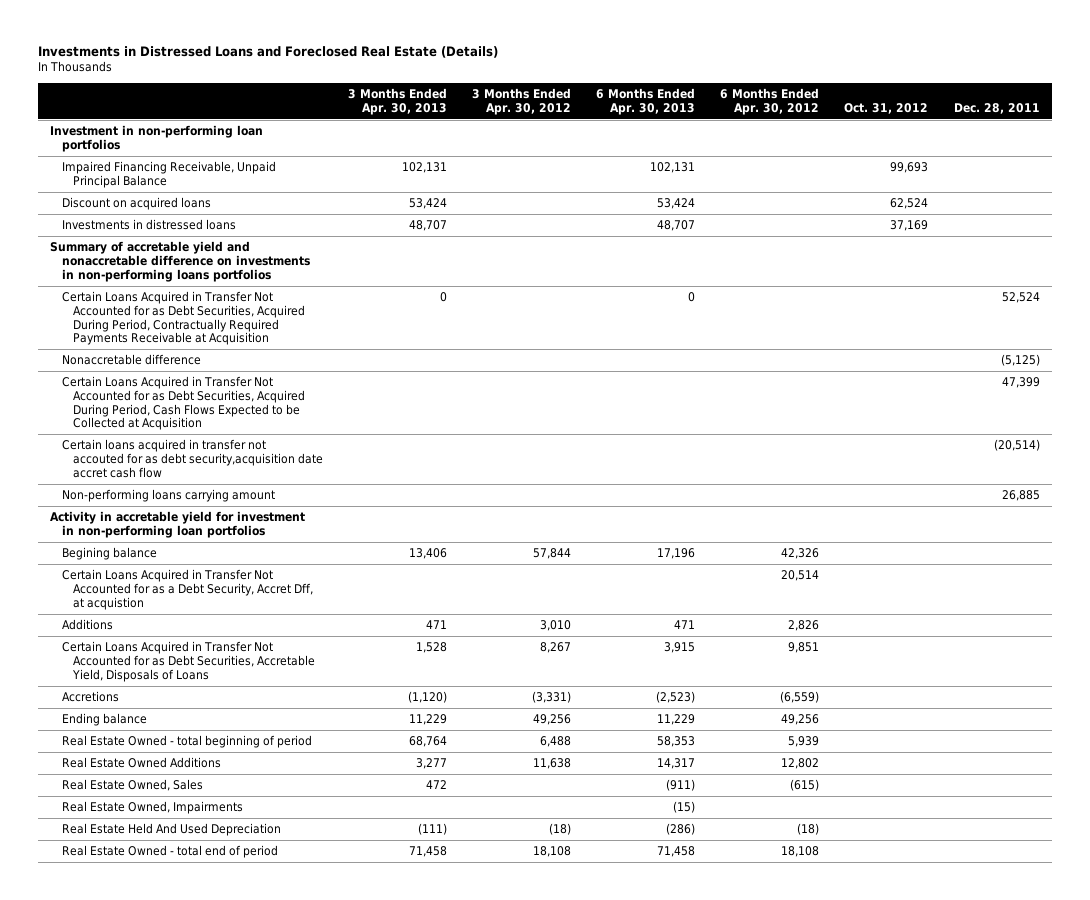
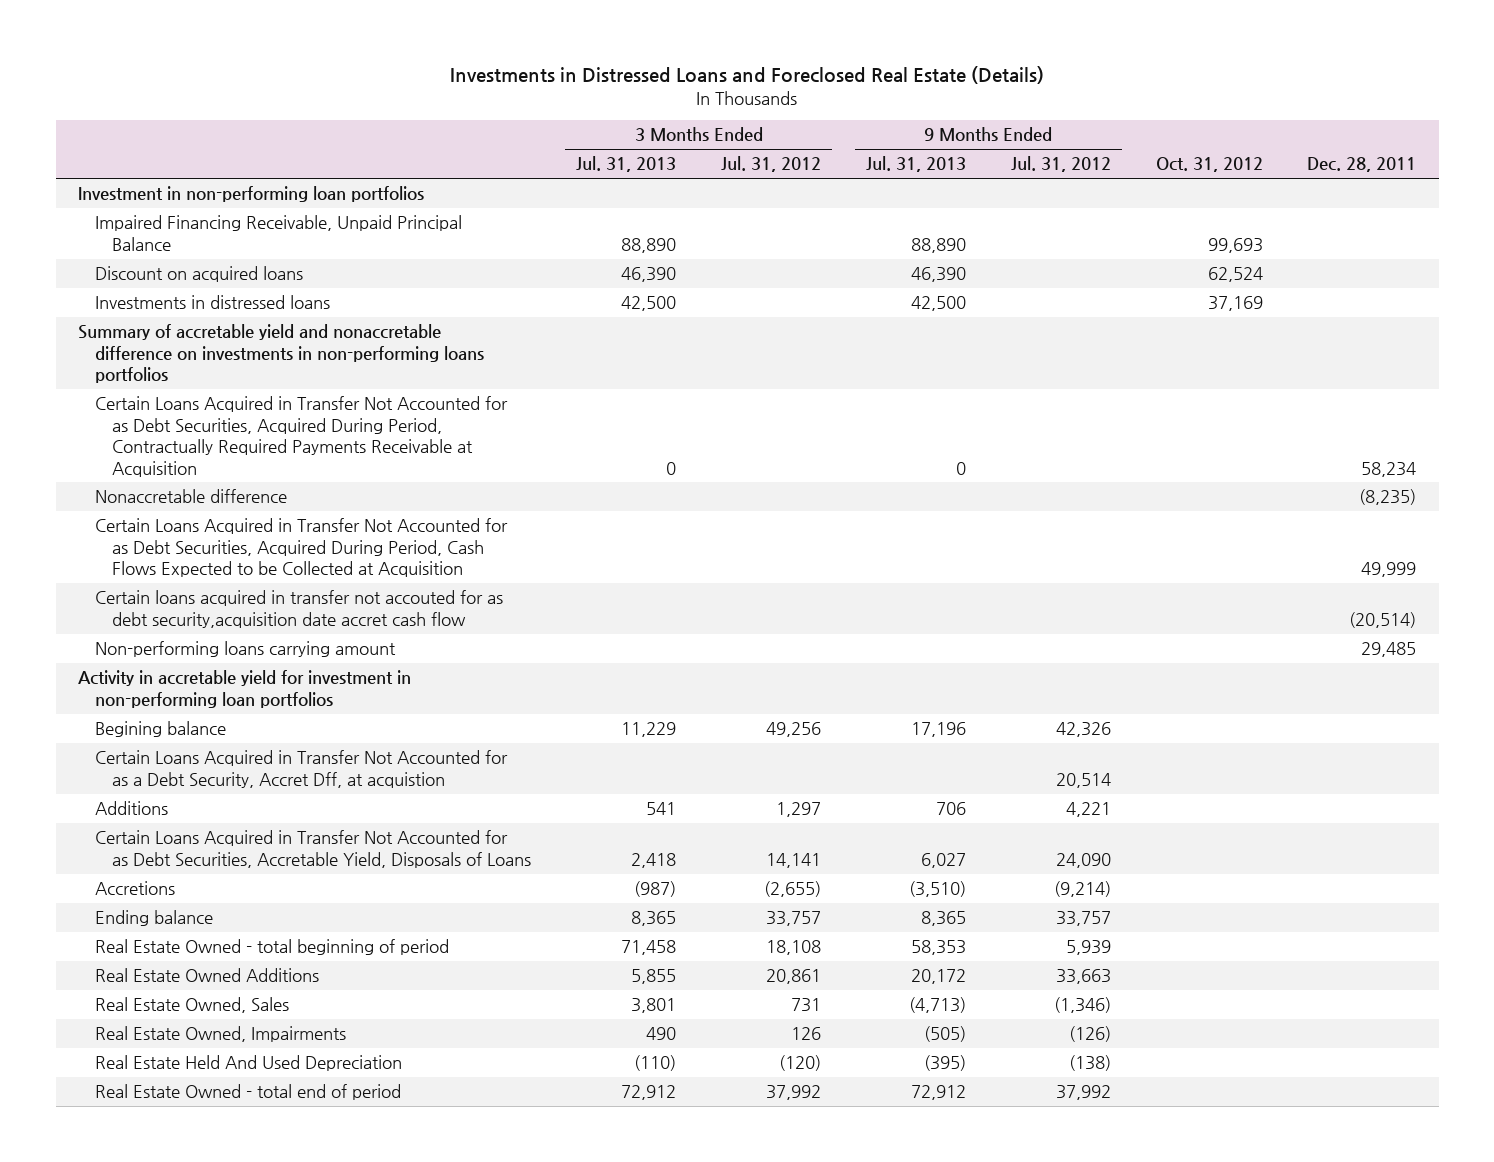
- | 3 Months Ended Apr. 30, 2013 | 3 Months Ended Apr. 30, 2012 | 6 Months Ended Apr. 30, 2013 | 6 Months Ended Apr. 30, 2012 | Oct. 31, 2012 | Dec. 28, 2011
+ | 3 Months Ended Jul. 31, 2013 | 3 Months Ended Jul. 31, 2012 | 9 Months Ended Jul. 31, 2013 | 9 Months Ended Jul. 31, 2012 | Oct. 31, 2012 | Dec. 28, 2011
- Certain Loans Acquired in Transfer Not Accounted for as Debt Securities, Acquired During Period, Contractually Required Payments Receivable at Acquisition | 0 | | 0 | | | 52,524
- Nonaccretable difference | | | | | | (5,125)
- Certain Loans Acquired in Transfer Not Accounted for as Debt Securities, Acquired During Period, Cash Flows Expected to be Collected at Acquisition | | | | | | 47,399
+ Certain Loans Acquired in Transfer Not Accounted for as Debt Securities, Acquired During Period, Contractually Required Payments Receivable at Acquisition | 0 | | 0 | | | 58,234
+ Nonaccretable difference | | | | | | (8,235)
+ Certain Loans Acquired in Transfer Not Accounted for as Debt Securities, Acquired During Period, Cash Flows Expected to be Collected at Acquisition | | | | | | 49,999
- Non-performing loans carrying amount | | | | | | 26,885
+ Non-performing loans carrying amount | | | | | | 29,485

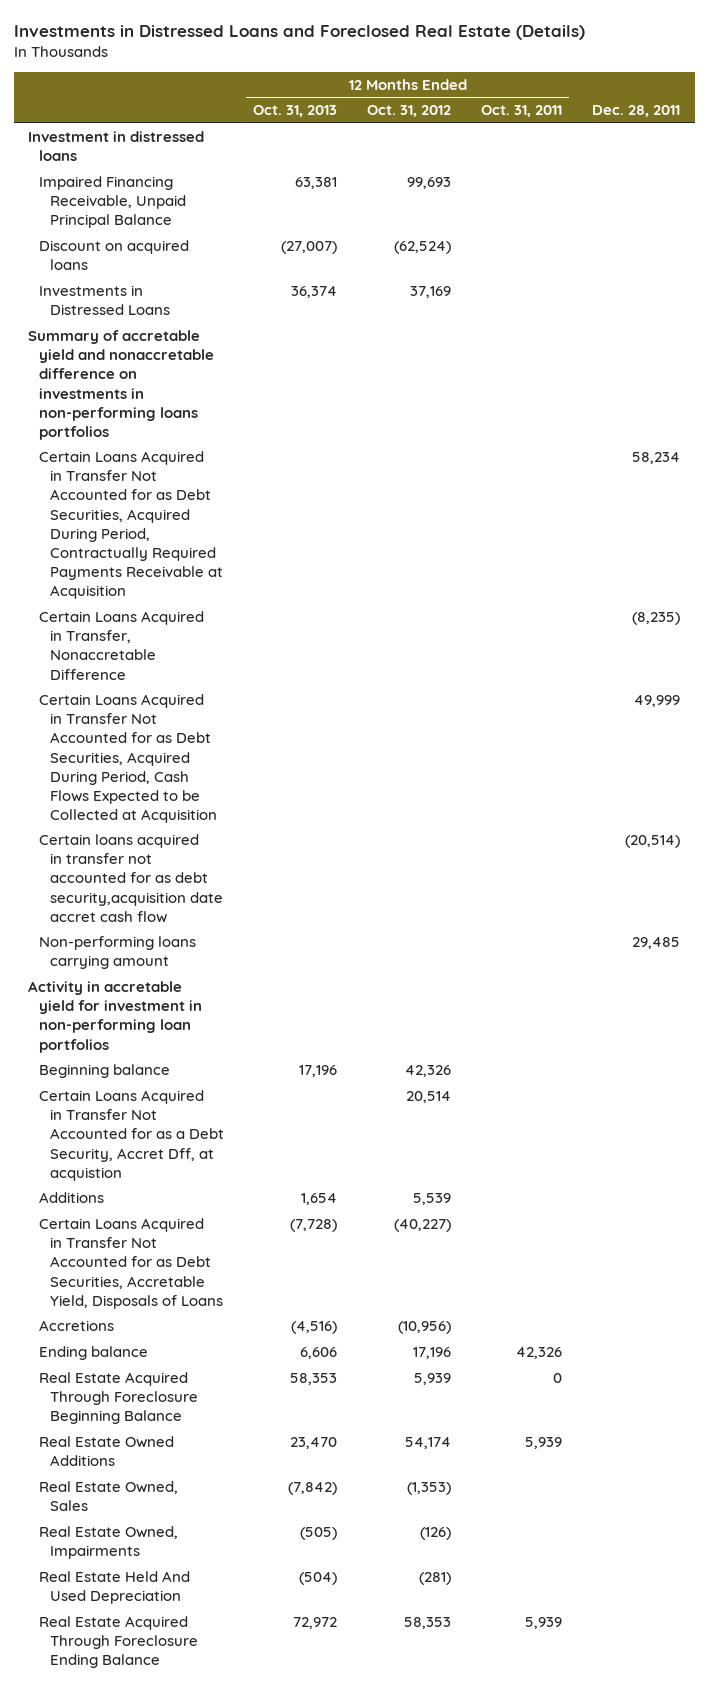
- | 3 Months Ended Jul. 31, 2013 | 3 Months Ended Jul. 31, 2012 | 9 Months Ended Jul. 31, 2013 | 9 Months Ended Jul. 31, 2012 | Oct. 31, 2012 | Dec. 28, 2011
+ | 12 Months Ended Oct. 31, 2013 | 12 Months Ended Oct. 31, 2012 | 12 Months Ended Oct. 31, 2011 | Dec. 28, 2011
- Investment in non-performing loan portfolios
+ Investment in distressed loans
- Investments in distressed loans | 42,500 | | 42,500 | | 37,169 |
+ Investments in Distressed Loans | 36,374 | 37,169 | |
- Nonaccretable difference | | | | | | (8,235)
+ Certain Loans Acquired in Transfer, Nonaccretable Difference | | | | (8,235)
- Certain loans acquired in transfer not accouted for as debt security,acquisition date accret cash flow | | | | | | (20,514)
+ Certain loans acquired in transfer not accounted for as debt security,acquisition date accret cash flow | | | | (20,514)
- Begining balance | 11,229 | 49,256 | 17,196 | 42,326 | |
+ Beginning balance | 17,196 | 42,326 | |
- Real Estate Owned - total beginning of period | 71,458 | 18,108 | 58,353 | 5,939 | |
+ Real Estate Acquired Through Foreclosure Beginning Balance | 58,353 | 5,939 | 0 |
- Real Estate Owned - total end of period | 72,912 | 37,992 | 72,912 | 37,992 | |
+ Real Estate Acquired Through Foreclosure Ending Balance | 72,972 | 58,353 | 5,939 |

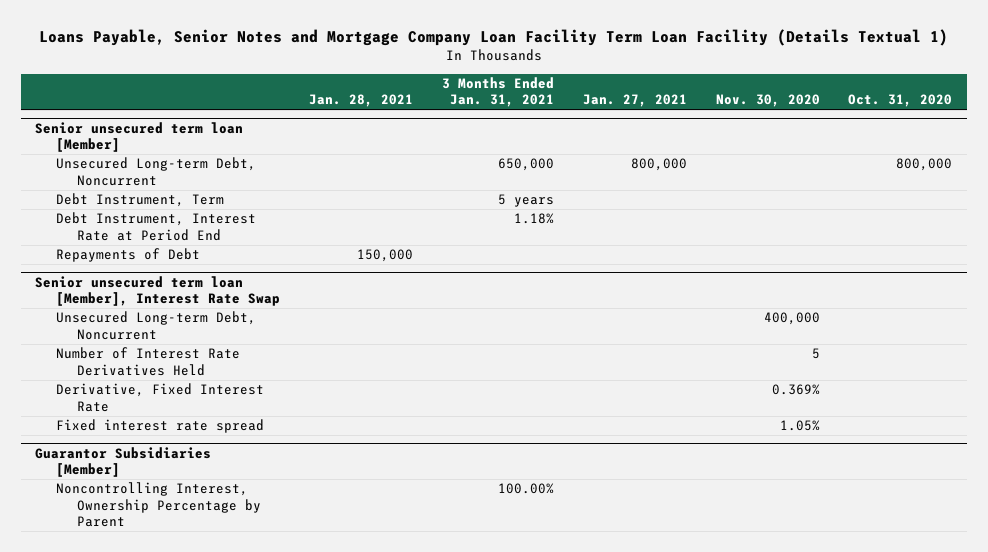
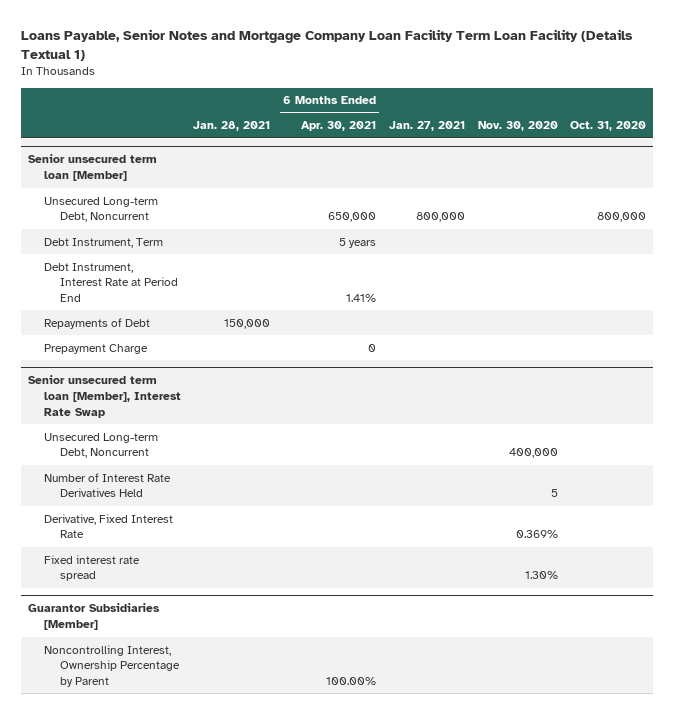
- | Jan. 28, 2021 | 3 Months Ended Jan. 31, 2021 | Jan. 27, 2021 | Nov. 30, 2020 | Oct. 31, 2020
+ | Jan. 28, 2021 | 6 Months Ended Apr. 30, 2021 | Jan. 27, 2021 | Nov. 30, 2020 | Oct. 31, 2020
@ Senior unsecured term loan [Member]
+ Prepayment Charge | | 0 | | |
@ Senior unsecured term loan [Member], Interest Rate Swap
- Fixed interest rate spread | | | | 1.05% |
+ Fixed interest rate spread | | | | 1.30% |

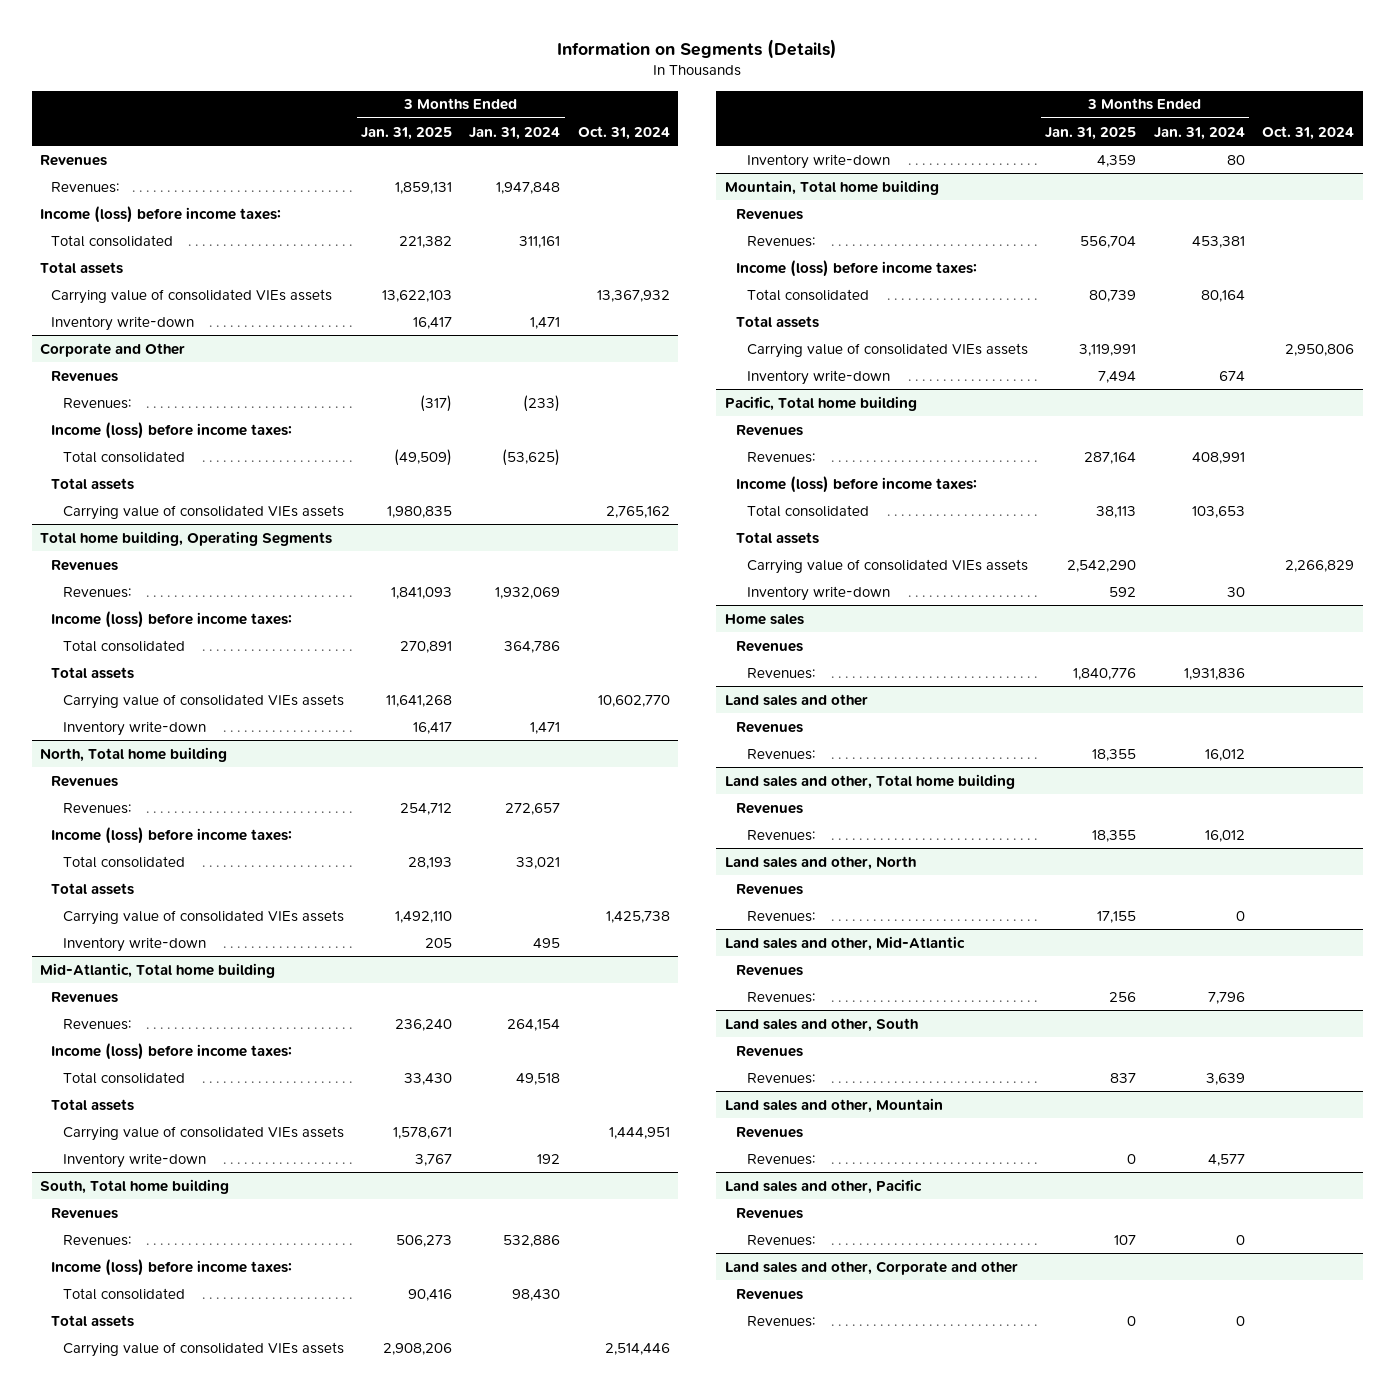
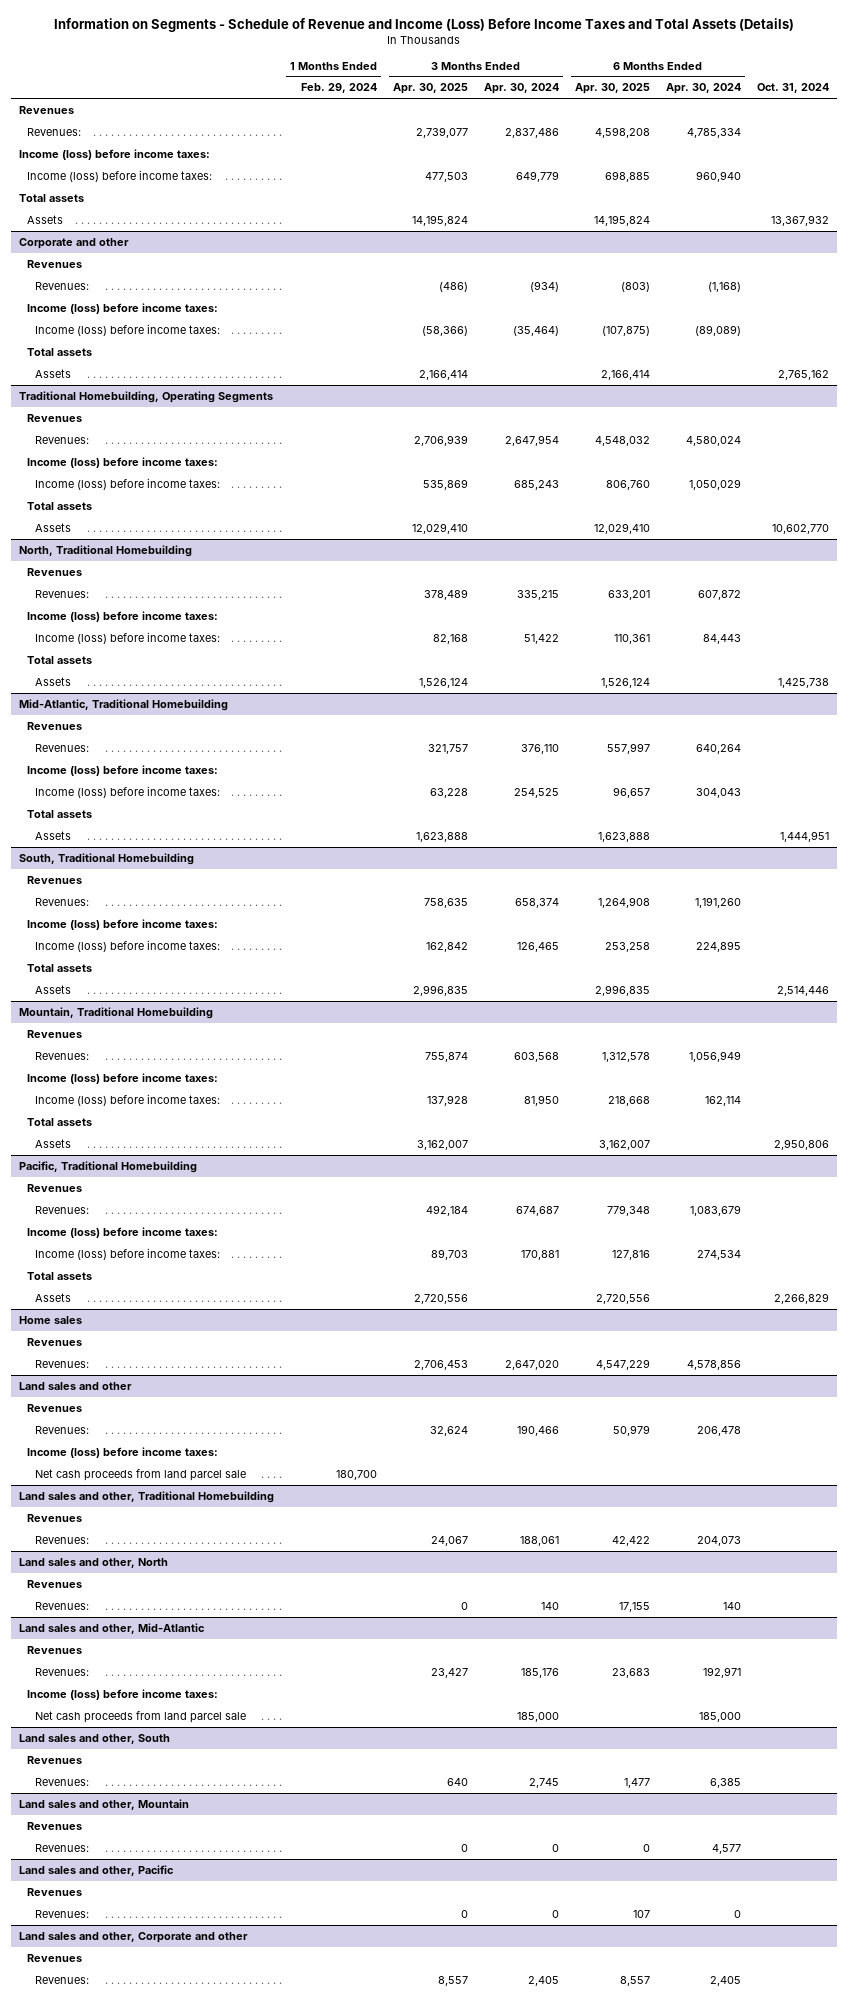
- Information on Segments (Details)
+ Information on Segments - Schedule of Revenue and Income (Loss) Before Income Taxes and Total Assets (Details)
- | 3 Months Ended Jan. 31, 2025 | 3 Months Ended Jan. 31, 2024 | Oct. 31, 2024
+ | 1 Months Ended Feb. 29, 2024 | 3 Months Ended Apr. 30, 2025 | 3 Months Ended Apr. 30, 2024 | 6 Months Ended Apr. 30, 2025 | 6 Months Ended Apr. 30, 2024 | Oct. 31, 2024
- Total consolidated | 221,382 | 311,161 |
+ Income (loss) before income taxes: | | 477,503 | 649,779 | 698,885 | 960,940 |
- Carrying value of consolidated VIEs assets | 13,622,103 | | 13,367,932
- Inventory write-down | 16,417 | 1,471 |
- Corporate and Other
+ Assets | | 14,195,824 | | 14,195,824 | | 13,367,932
+ Corporate and other
- Total consolidated | (49,509) | (53,625) |
+ Income (loss) before income taxes: | | (58,366) | (35,464) | (107,875) | (89,089) |
- Carrying value of consolidated VIEs assets | 1,980,835 | | 2,765,162
- Total home building, Operating Segments
- Revenues
- Revenues: | 1,841,093 | 1,932,069 |
- Income (loss) before income taxes:
- Total consolidated | 270,891 | 364,786 |
- Total assets
- Carrying value of consolidated VIEs assets | 11,641,268 | | 10,602,770
- Inventory write-down | 16,417 | 1,471 |
- North, Total home building
- Revenues
- Revenues: | 254,712 | 272,657 |
- Income (loss) before income taxes:
- Total consolidated | 28,193 | 33,021 |
- Total assets
- Carrying value of consolidated VIEs assets | 1,492,110 | | 1,425,738
- Inventory write-down | 205 | 495 |
- Mid-Atlantic, Total home building
- Revenues
- Revenues: | 236,240 | 264,154 |
- Income (loss) before income taxes:
- Total consolidated | 33,430 | 49,518 |
- Total assets
- Carrying value of consolidated VIEs assets | 1,578,671 | | 1,444,951
- Inventory write-down | 3,767 | 192 |
- South, Total home building
- Revenues
- Revenues: | 506,273 | 532,886 |
- Income (loss) before income taxes:
- Total consolidated | 90,416 | 98,430 |
- Total assets
- Carrying value of consolidated VIEs assets | 2,908,206 | | 2,514,446
- Inventory write-down | 4,359 | 80 |
- Mountain, Total home building
- Revenues
- Revenues: | 556,704 | 453,381 |
- Income (loss) before income taxes:
- Total consolidated | 80,739 | 80,164 |
- Total assets
- Carrying value of consolidated VIEs assets | 3,119,991 | | 2,950,806
- Inventory write-down | 7,494 | 674 |
- Pacific, Total home building
- Revenues
- Revenues: | 287,164 | 408,991 |
- Income (loss) before income taxes:
- Total consolidated | 38,113 | 103,653 |
- Total assets
- Carrying value of consolidated VIEs assets | 2,542,290 | | 2,266,829
- Inventory write-down | 592 | 30 |
+ Assets | | 2,166,414 | | 2,166,414 | | 2,765,162
+ Traditional Homebuilding, Operating Segments
+ Revenues
+ Revenues: | | 2,706,939 | 2,647,954 | 4,548,032 | 4,580,024 |
+ Income (loss) before income taxes:
+ Income (loss) before income taxes: | | 535,869 | 685,243 | 806,760 | 1,050,029 |
+ Total assets
+ Assets | | 12,029,410 | | 12,029,410 | | 10,602,770
+ North, Traditional Homebuilding
+ Revenues
+ Revenues: | | 378,489 | 335,215 | 633,201 | 607,872 |
+ Income (loss) before income taxes:
+ Income (loss) before income taxes: | | 82,168 | 51,422 | 110,361 | 84,443 |
+ Total assets
+ Assets | | 1,526,124 | | 1,526,124 | | 1,425,738
+ Mid-Atlantic, Traditional Homebuilding
+ Revenues
+ Revenues: | | 321,757 | 376,110 | 557,997 | 640,264 |
+ Income (loss) before income taxes:
+ Income (loss) before income taxes: | | 63,228 | 254,525 | 96,657 | 304,043 |
+ Total assets
+ Assets | | 1,623,888 | | 1,623,888 | | 1,444,951
+ South, Traditional Homebuilding
+ Revenues
+ Revenues: | | 758,635 | 658,374 | 1,264,908 | 1,191,260 |
+ Income (loss) before income taxes:
+ Income (loss) before income taxes: | | 162,842 | 126,465 | 253,258 | 224,895 |
+ Total assets
+ Assets | | 2,996,835 | | 2,996,835 | | 2,514,446
+ Mountain, Traditional Homebuilding
+ Revenues
+ Revenues: | | 755,874 | 603,568 | 1,312,578 | 1,056,949 |
+ Income (loss) before income taxes:
+ Income (loss) before income taxes: | | 137,928 | 81,950 | 218,668 | 162,114 |
+ Total assets
+ Assets | | 3,162,007 | | 3,162,007 | | 2,950,806
+ Pacific, Traditional Homebuilding
+ Revenues
+ Revenues: | | 492,184 | 674,687 | 779,348 | 1,083,679 |
+ Income (loss) before income taxes:
+ Income (loss) before income taxes: | | 89,703 | 170,881 | 127,816 | 274,534 |
+ Total assets
+ Assets | | 2,720,556 | | 2,720,556 | | 2,266,829
- Land sales and other, Total home building
- Revenues
- Revenues: | 18,355 | 16,012 |
@ Land sales and other
+ Income (loss) before income taxes:
+ Net cash proceeds from land parcel sale | 180,700 | | | | |
+ Land sales and other, Traditional Homebuilding
+ Revenues
+ Revenues: | | 24,067 | 188,061 | 42,422 | 204,073 |
@ Land sales and other, Mid-Atlantic
+ Income (loss) before income taxes:
+ Net cash proceeds from land parcel sale | | | 185,000 | | 185,000 |

